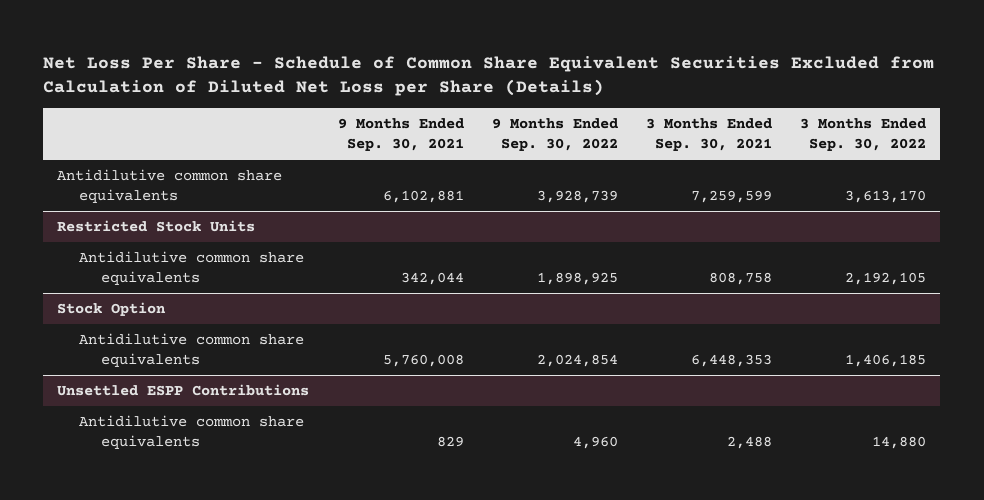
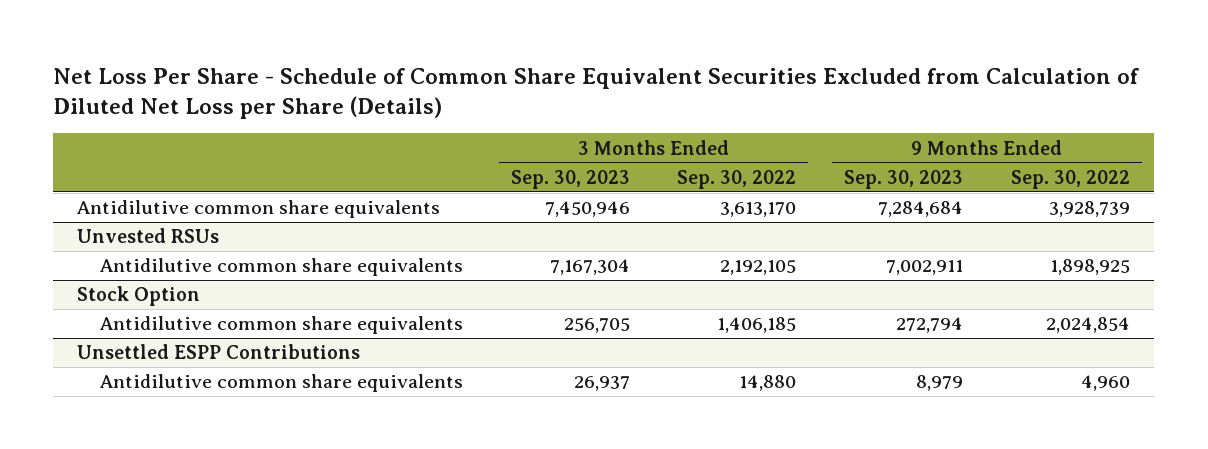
- | 9 Months Ended Sep. 30, 2021 | 9 Months Ended Sep. 30, 2022 | 3 Months Ended Sep. 30, 2021 | 3 Months Ended Sep. 30, 2022
+ | 3 Months Ended Sep. 30, 2023 | 3 Months Ended Sep. 30, 2022 | 9 Months Ended Sep. 30, 2023 | 9 Months Ended Sep. 30, 2022
- Restricted Stock Units
+ Unvested RSUs

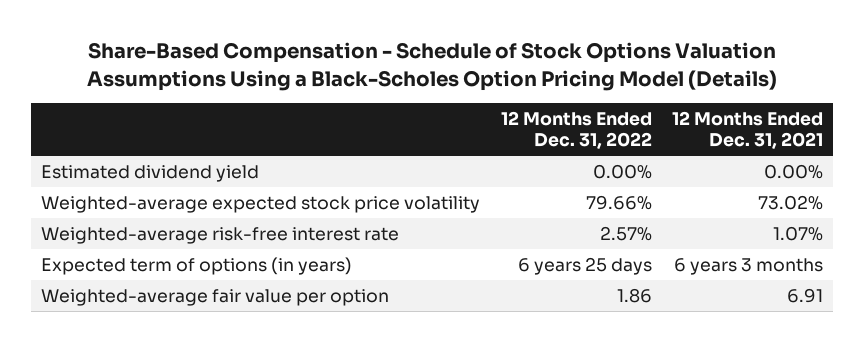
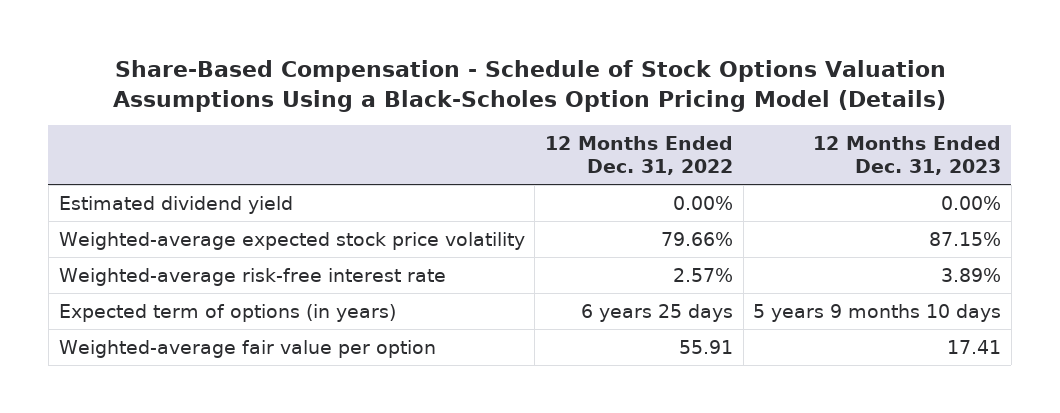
- | 12 Months Ended Dec. 31, 2022 | 12 Months Ended Dec. 31, 2021
+ | 12 Months Ended Dec. 31, 2022 | 12 Months Ended Dec. 31, 2023
- Weighted-average fair value per option | 1.86 | 6.91
+ Weighted-average fair value per option | 55.91 | 17.41

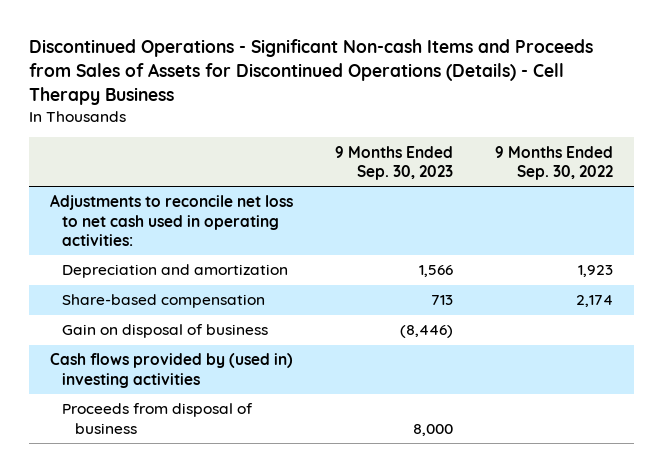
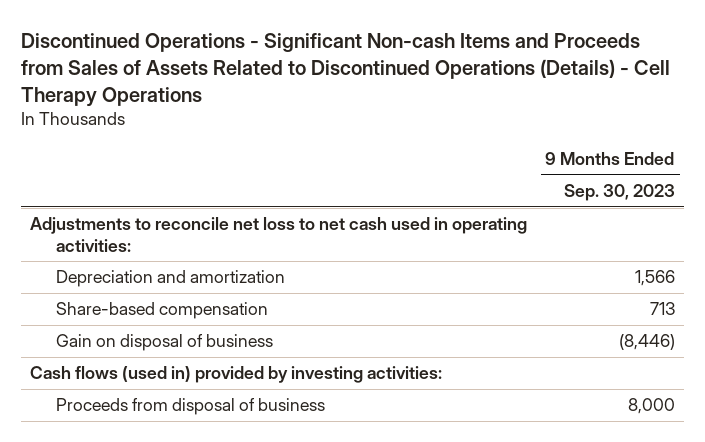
- Discontinued Operations - Significant Non-cash Items and Proceeds from Sales of Assets for Discontinued Operations (Details) - Cell Therapy Business
+ Discontinued Operations - Significant Non-cash Items and Proceeds from Sales of Assets Related to Discontinued Operations (Details) - Cell Therapy Operations
- | 9 Months Ended Sep. 30, 2023 | 9 Months Ended Sep. 30, 2022
+ | 9 Months Ended Sep. 30, 2023
- Cash flows provided by (used in) investing activities
+ Cash flows (used in) provided by investing activities:

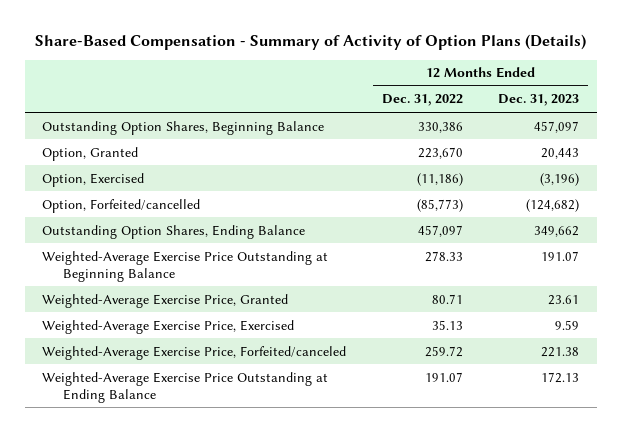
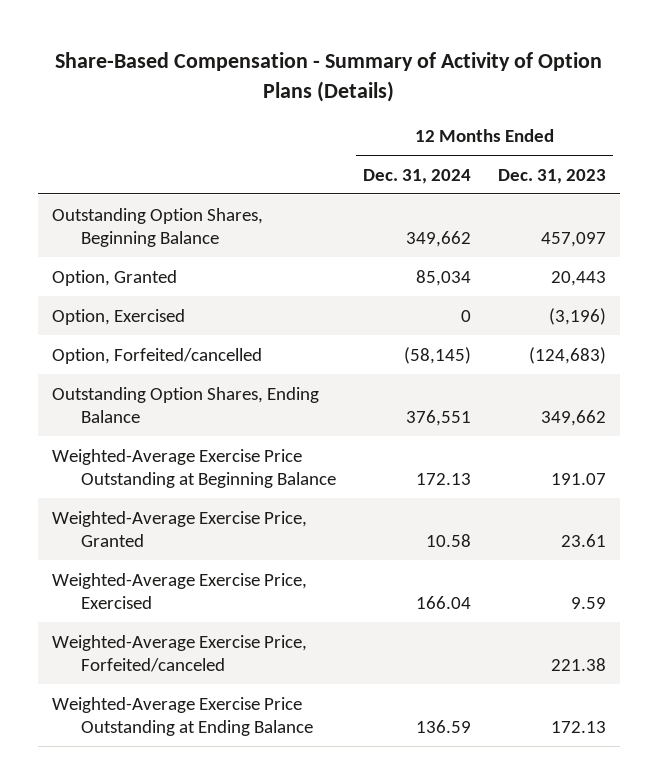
- | 12 Months Ended Dec. 31, 2022 | 12 Months Ended Dec. 31, 2023
+ | 12 Months Ended Dec. 31, 2024 | 12 Months Ended Dec. 31, 2023
- Option, Forfeited/cancelled | (85,773) | (124,682)
+ Option, Forfeited/cancelled | (58,145) | (124,683)

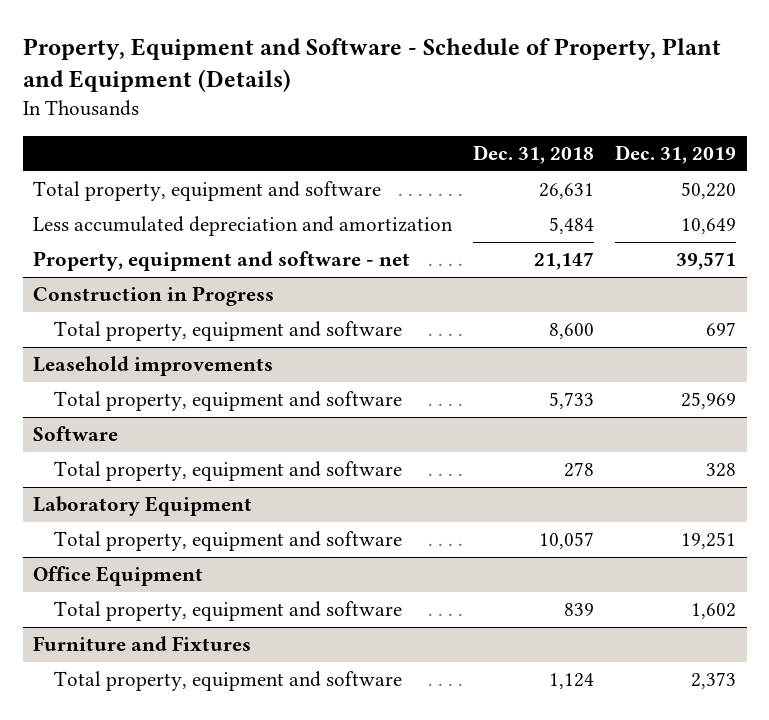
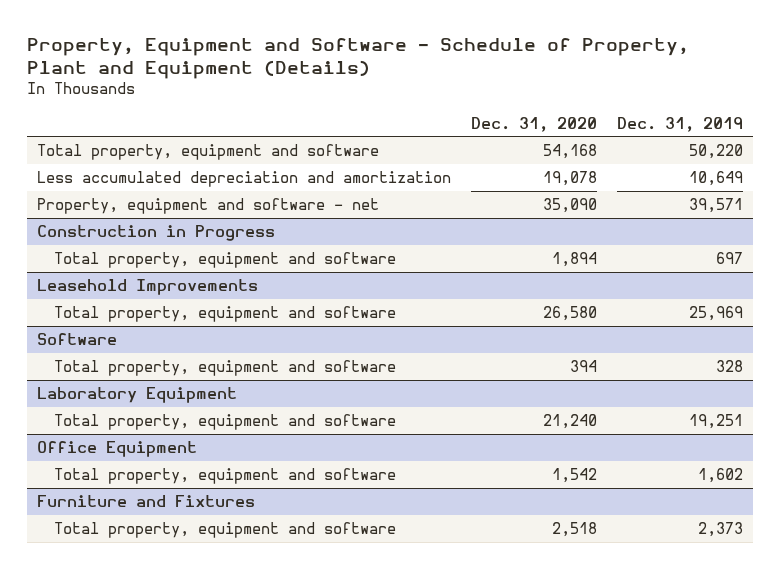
- | Dec. 31, 2018 | Dec. 31, 2019
+ | Dec. 31, 2020 | Dec. 31, 2019
- Leasehold improvements
+ Leasehold Improvements

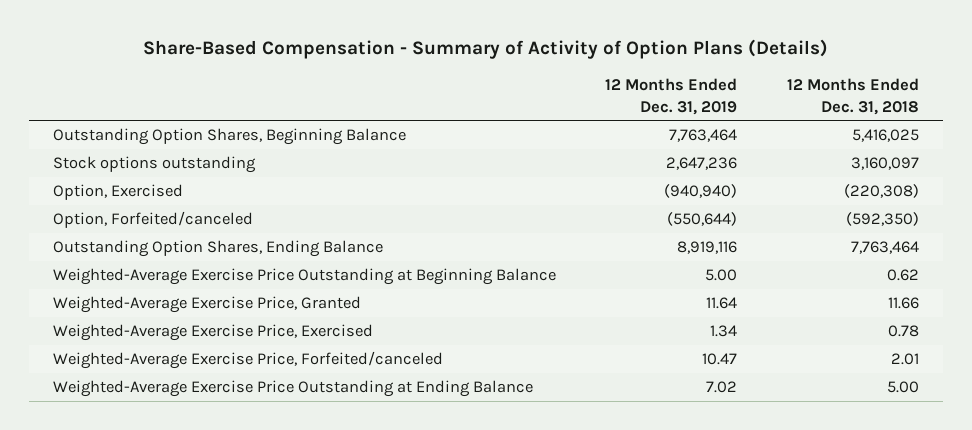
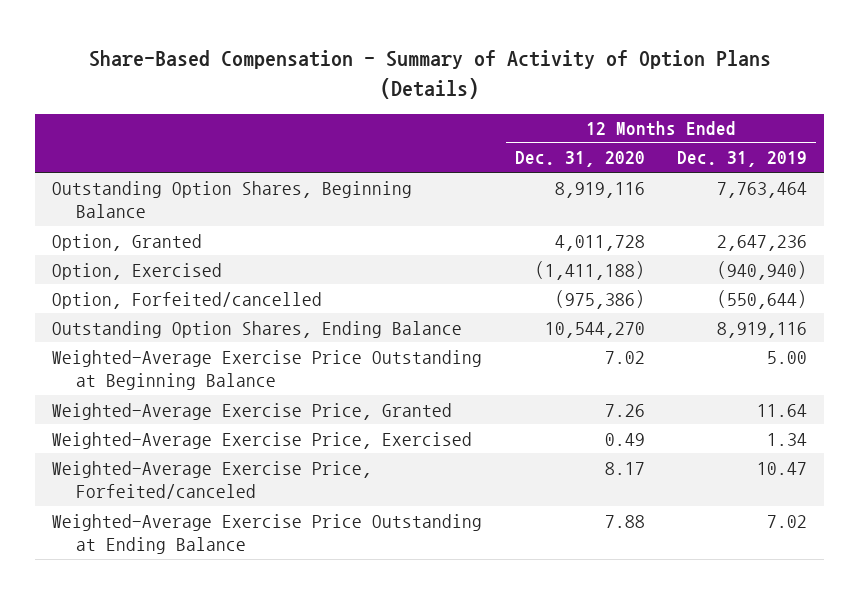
- | 12 Months Ended Dec. 31, 2019 | 12 Months Ended Dec. 31, 2018
+ | 12 Months Ended Dec. 31, 2020 | 12 Months Ended Dec. 31, 2019
- Stock options outstanding | 2,647,236 | 3,160,097
+ Option, Granted | 4,011,728 | 2,647,236
- Option, Forfeited/canceled | (550,644) | (592,350)
+ Option, Forfeited/cancelled | (975,386) | (550,644)

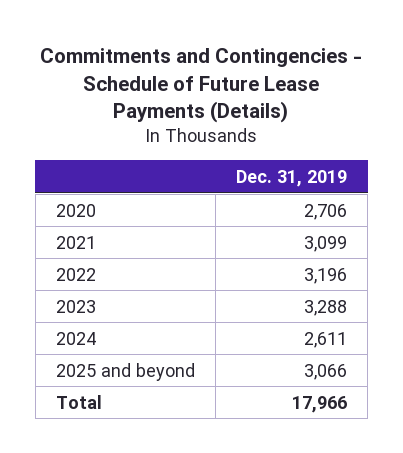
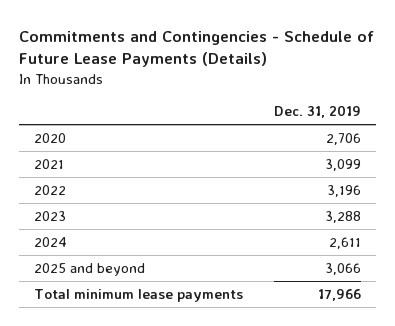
- Total | 17,966
+ Total minimum lease payments | 17,966

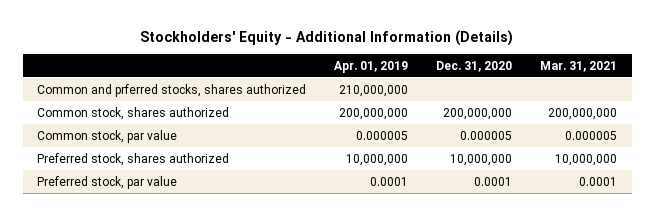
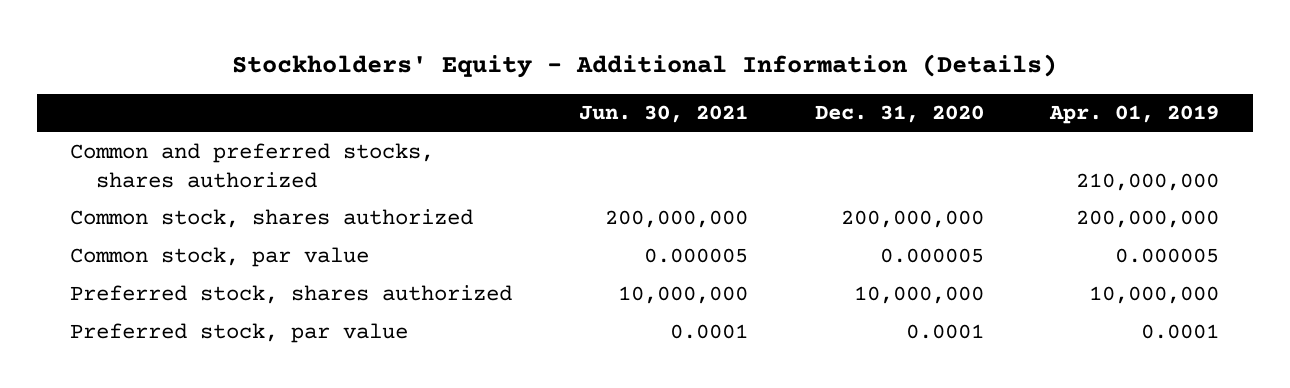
- | Apr. 01, 2019 | Dec. 31, 2020 | Mar. 31, 2021
+ | Jun. 30, 2021 | Dec. 31, 2020 | Apr. 01, 2019
- Common and prferred stocks, shares authorized | 210,000,000 | |
+ Common and preferred stocks, shares authorized | | | 210,000,000

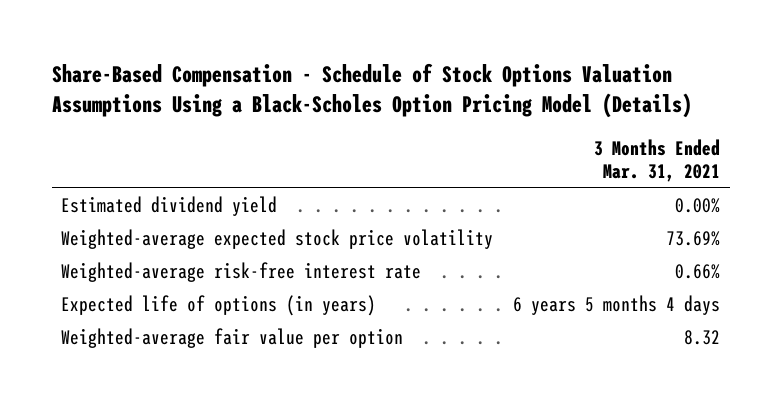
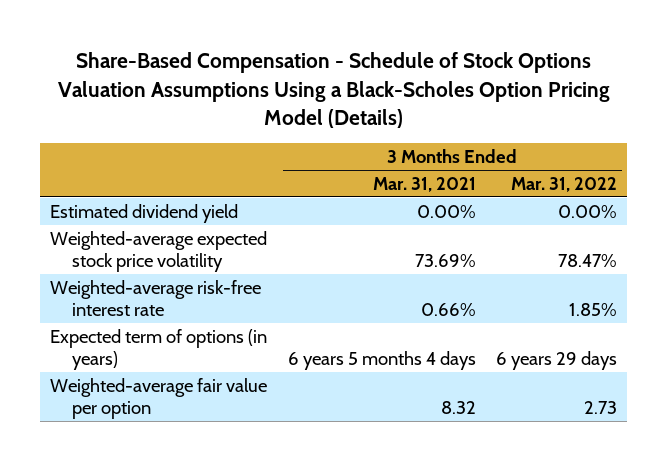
- | 3 Months Ended Mar. 31, 2021
+ | 3 Months Ended Mar. 31, 2021 | 3 Months Ended Mar. 31, 2022
- Expected life of options (in years) | 6 years 5 months 4 days
+ Expected term of options (in years) | 6 years 5 months 4 days | 6 years 29 days

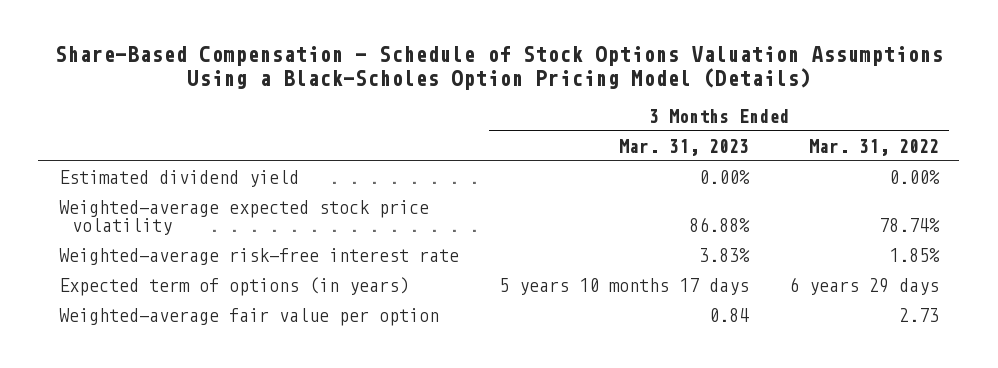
- | 3 Months Ended Mar. 31, 2021 | 3 Months Ended Mar. 31, 2022
+ | 3 Months Ended Mar. 31, 2023 | 3 Months Ended Mar. 31, 2022
- Weighted-average expected stock price volatility | 73.69% | 78.47%
+ Weighted-average expected stock price volatility | 86.88% | 78.74%

